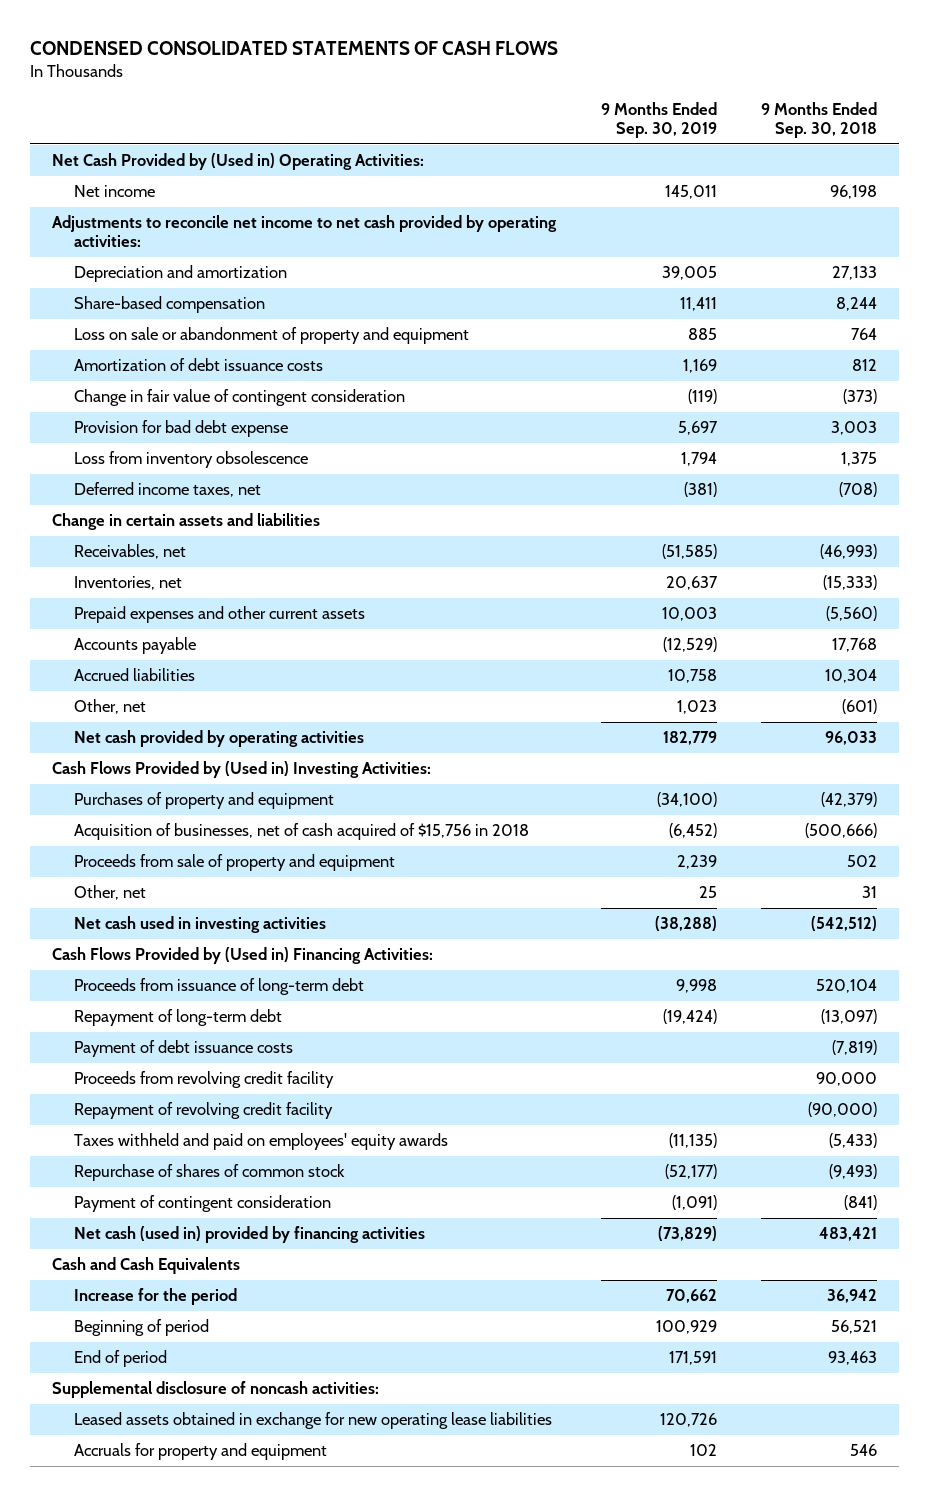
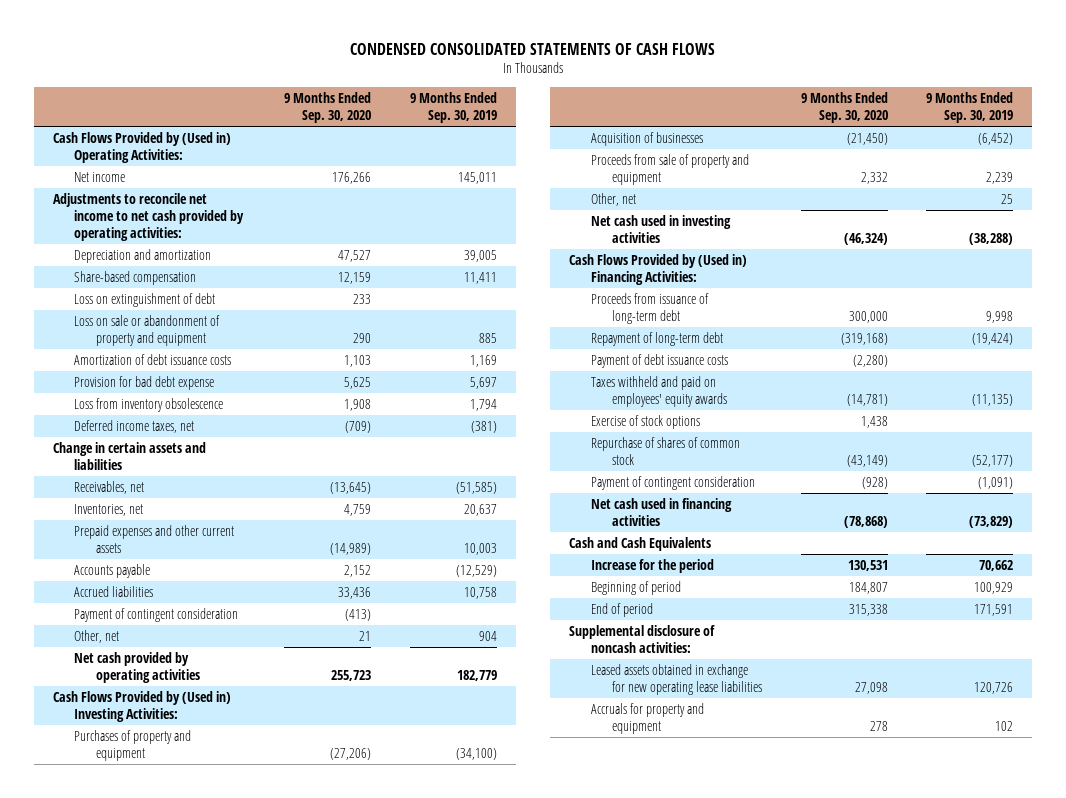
- | 9 Months Ended Sep. 30, 2019 | 9 Months Ended Sep. 30, 2018
+ | 9 Months Ended Sep. 30, 2020 | 9 Months Ended Sep. 30, 2019
- Net Cash Provided by (Used in) Operating Activities:
+ Cash Flows Provided by (Used in) Operating Activities:
+ Loss on extinguishment of debt | 233 |
- Change in fair value of contingent consideration | (119) | (373)
- Other, net | 1,023 | (601)
+ Payment of contingent consideration | (413) |
+ Other, net | 21 | 904
- Acquisition of businesses, net of cash acquired of $15,756 in 2018 | (6,452) | (500,666)
+ Acquisition of businesses | (21,450) | (6,452)
- Proceeds from revolving credit facility | | 90,000
- Repayment of revolving credit facility | | (90,000)
+ Exercise of stock options | 1,438 |
- Net cash (used in) provided by financing activities | (73,829) | 483,421
+ Net cash used in financing activities | (78,868) | (73,829)

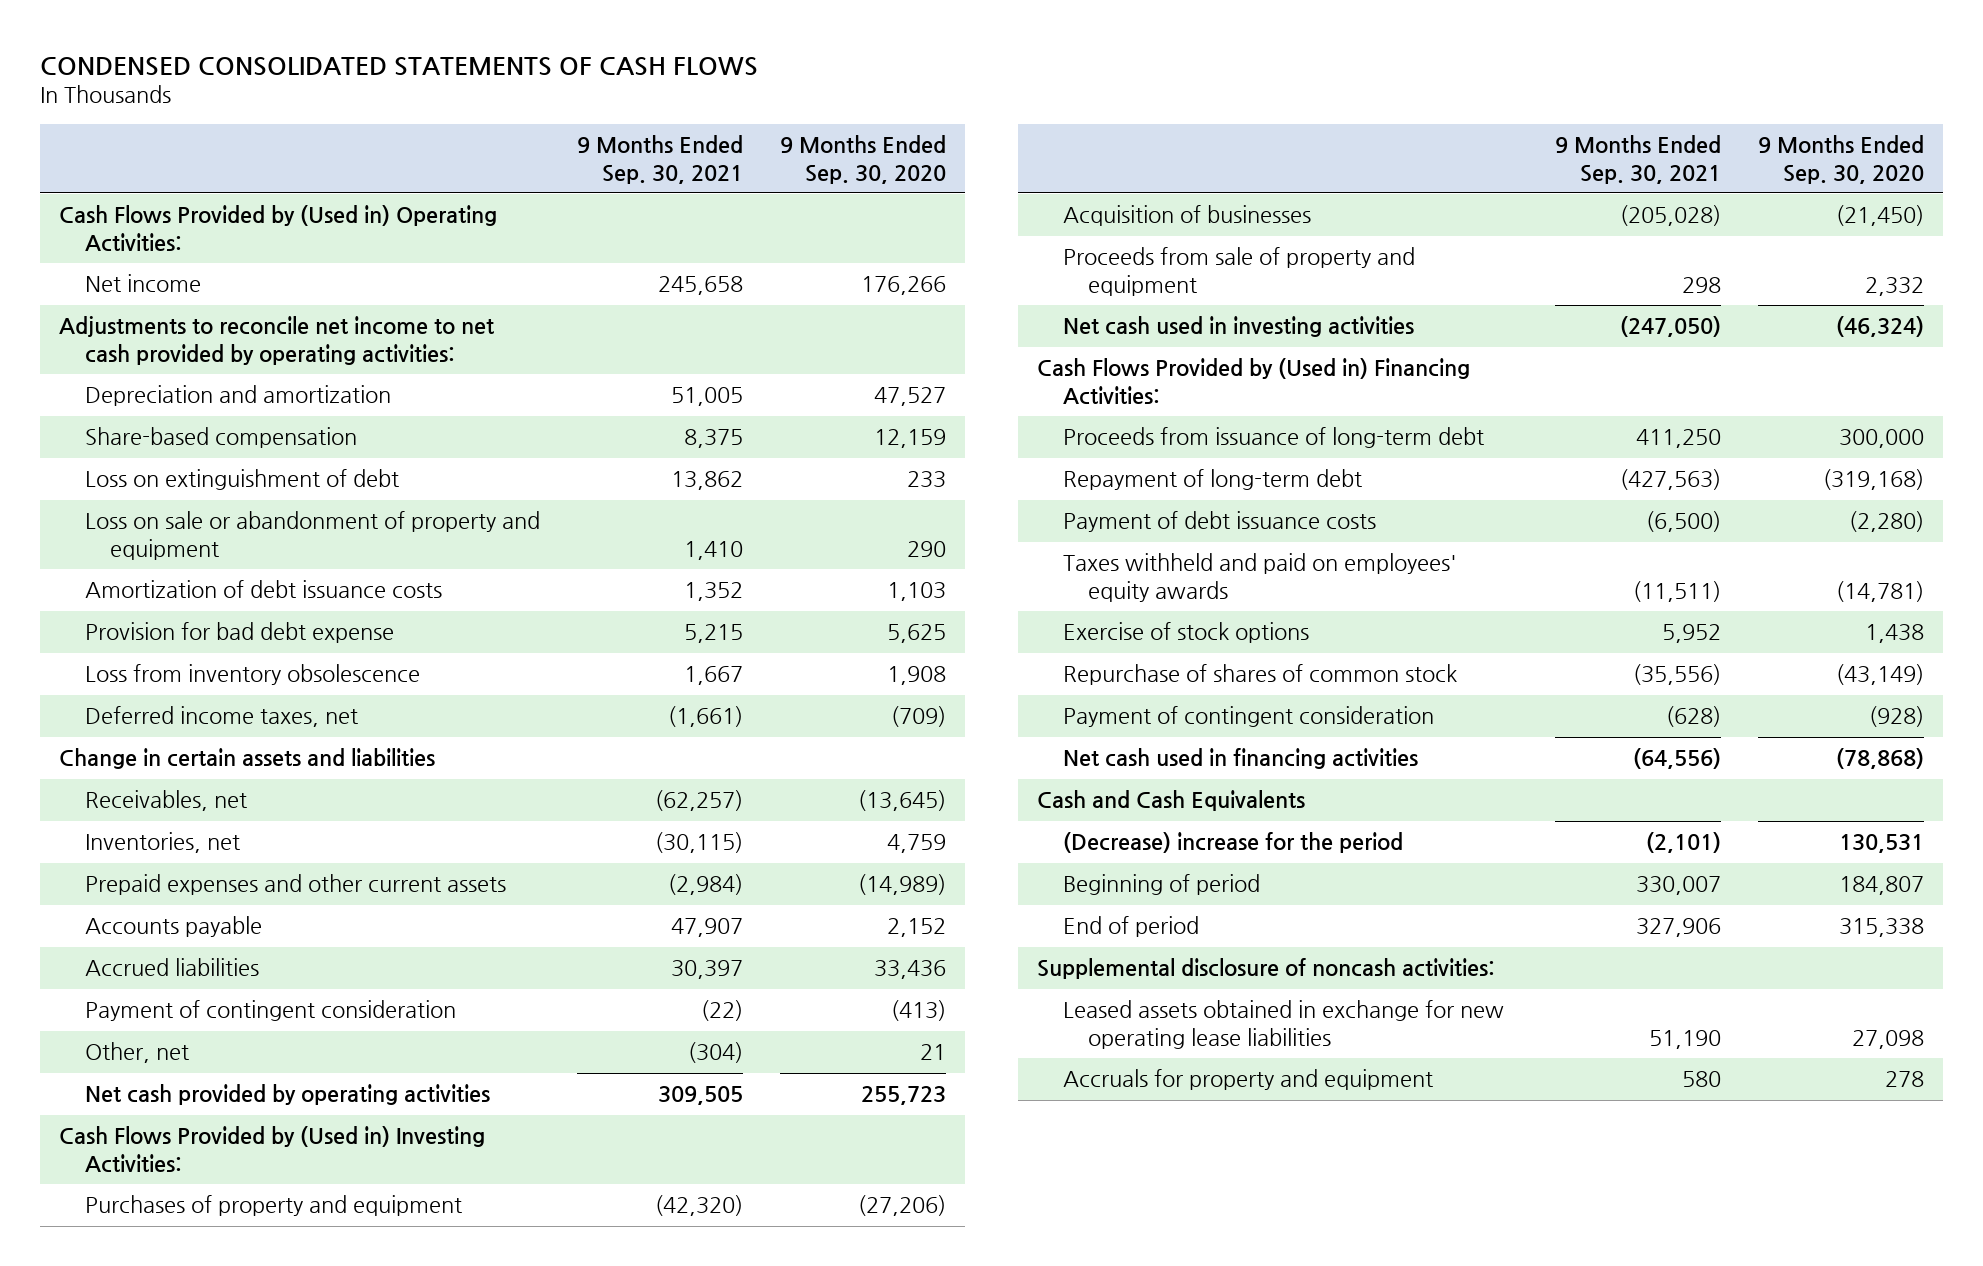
- | 9 Months Ended Sep. 30, 2020 | 9 Months Ended Sep. 30, 2019
+ | 9 Months Ended Sep. 30, 2021 | 9 Months Ended Sep. 30, 2020
- Other, net | | 25
- Increase for the period | 130,531 | 70,662
+ (Decrease) increase for the period | (2,101) | 130,531

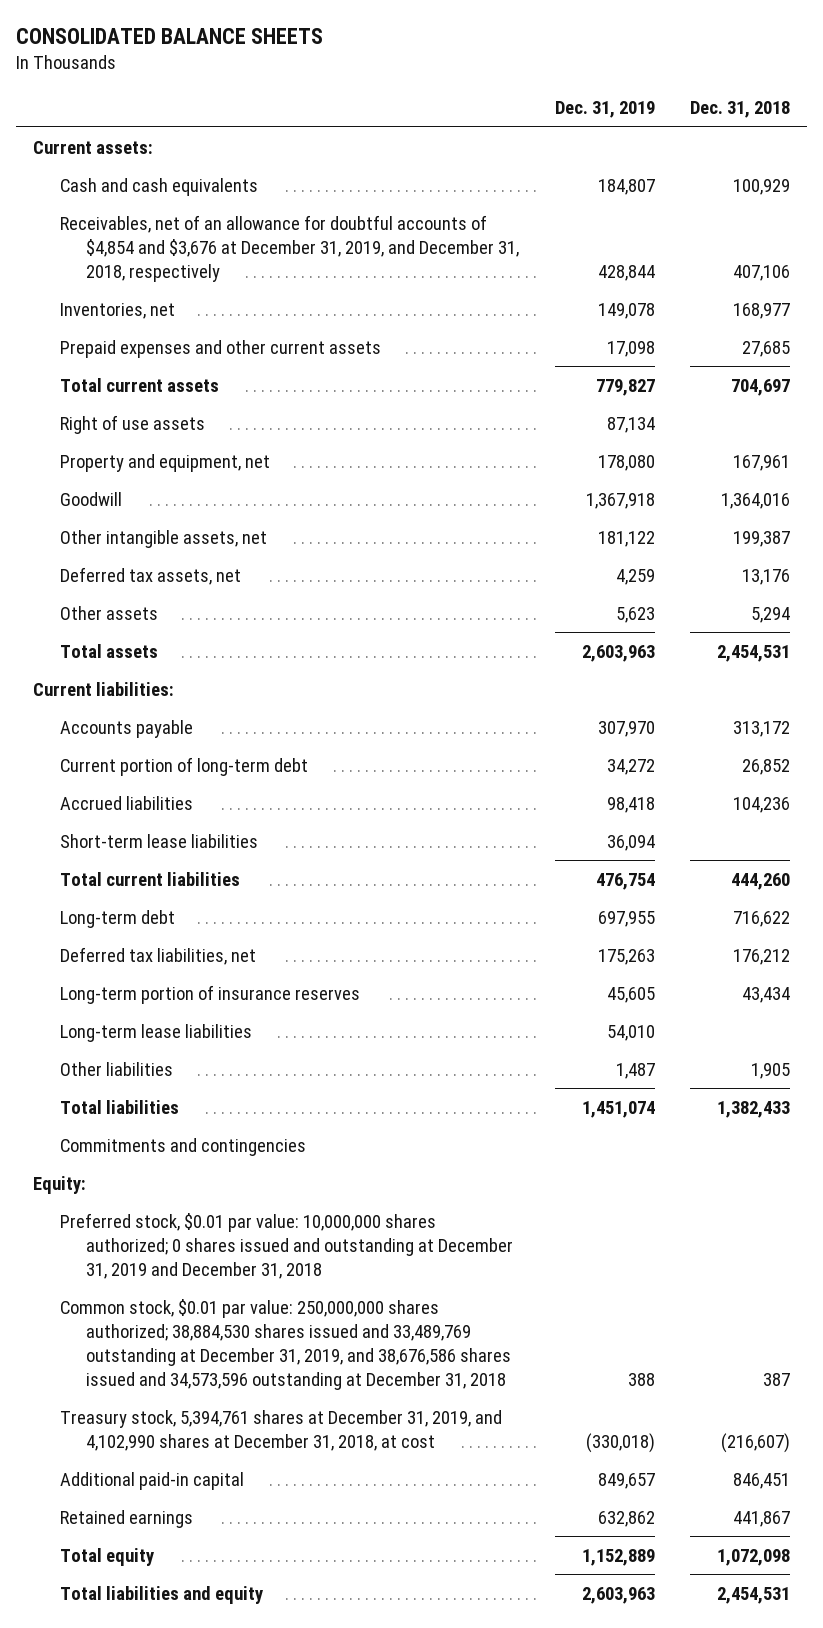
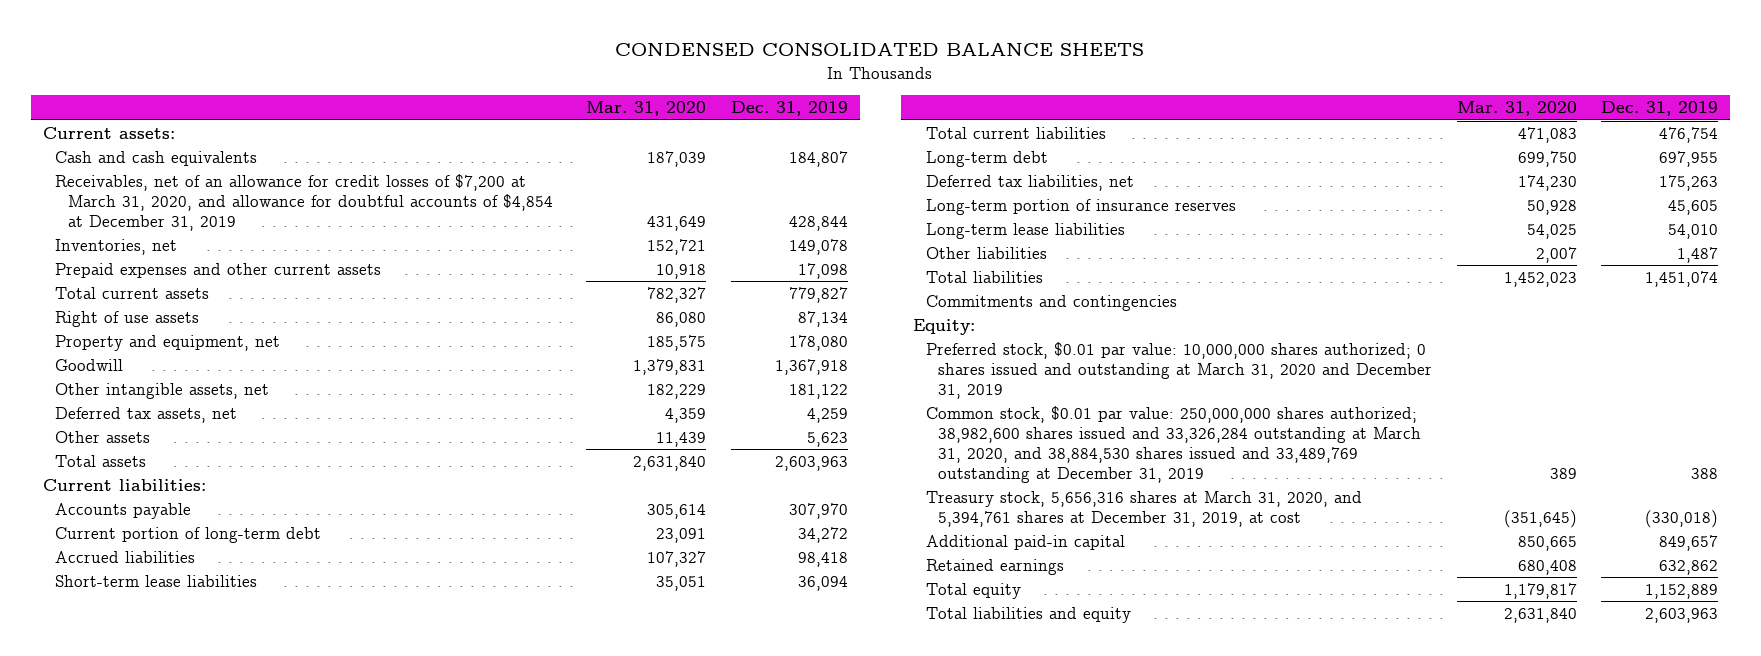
- CONSOLIDATED BALANCE SHEETS
+ CONDENSED CONSOLIDATED BALANCE SHEETS
- | Dec. 31, 2019 | Dec. 31, 2018
+ | Mar. 31, 2020 | Dec. 31, 2019
- Receivables, net of an allowance for doubtful accounts of $4,854 and $3,676 at December 31, 2019, and December 31, 2018, respectively | 428,844 | 407,106
+ Receivables, net of an allowance for credit losses of $7,200 at March 31, 2020, and allowance for doubtful accounts of $4,854 at December 31, 2019 | 431,649 | 428,844
- Preferred stock, $0.01 par value: 10,000,000 shares authorized; 0 shares issued and outstanding at December 31, 2019 and December 31, 2018
- Common stock, $0.01 par value: 250,000,000 shares authorized; 38,884,530 shares issued and 33,489,769 outstanding at December 31, 2019, and 38,676,586 shares issued and 34,573,596 outstanding at December 31, 2018 | 388 | 387
- Treasury stock, 5,394,761 shares at December 31, 2019, and 4,102,990 shares at December 31, 2018, at cost | (330,018) | (216,607)
+ Preferred stock, $0.01 par value: 10,000,000 shares authorized; 0 shares issued and outstanding at March 31, 2020 and December 31, 2019
+ Common stock, $0.01 par value: 250,000,000 shares authorized; 38,982,600 shares issued and 33,326,284 outstanding at March 31, 2020, and 38,884,530 shares issued and 33,489,769 outstanding at December 31, 2019 | 389 | 388
+ Treasury stock, 5,656,316 shares at March 31, 2020, and 5,394,761 shares at December 31, 2019, at cost | (351,645) | (330,018)

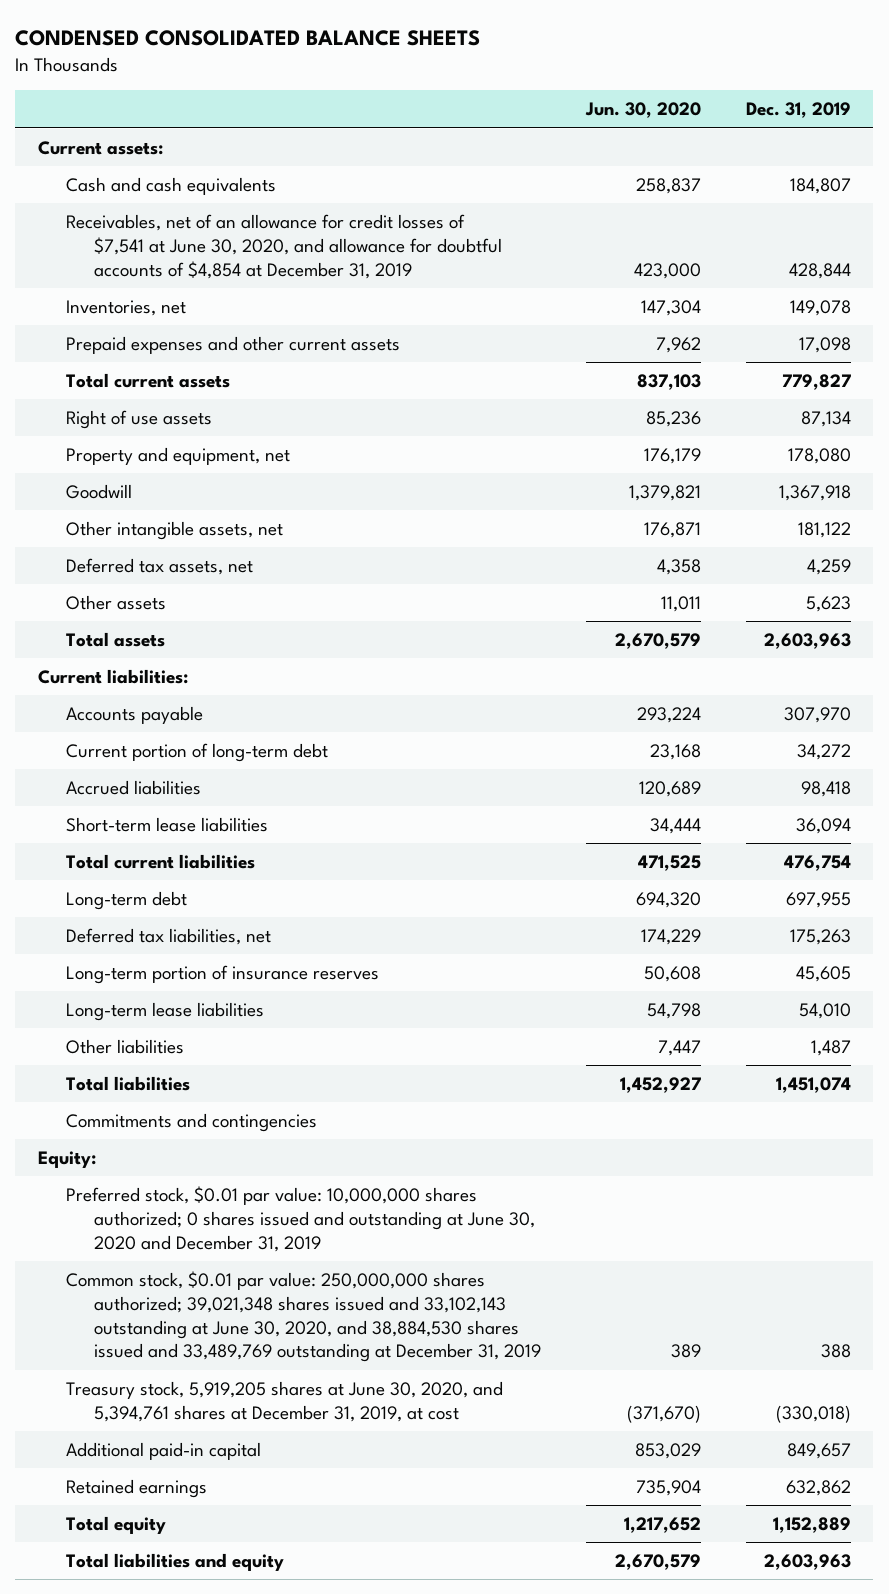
- | Mar. 31, 2020 | Dec. 31, 2019
+ | Jun. 30, 2020 | Dec. 31, 2019
- Receivables, net of an allowance for credit losses of $7,200 at March 31, 2020, and allowance for doubtful accounts of $4,854 at December 31, 2019 | 431,649 | 428,844
+ Receivables, net of an allowance for credit losses of $7,541 at June 30, 2020, and allowance for doubtful accounts of $4,854 at December 31, 2019 | 423,000 | 428,844
- Preferred stock, $0.01 par value: 10,000,000 shares authorized; 0 shares issued and outstanding at March 31, 2020 and December 31, 2019
- Common stock, $0.01 par value: 250,000,000 shares authorized; 38,982,600 shares issued and 33,326,284 outstanding at March 31, 2020, and 38,884,530 shares issued and 33,489,769 outstanding at December 31, 2019 | 389 | 388
- Treasury stock, 5,656,316 shares at March 31, 2020, and 5,394,761 shares at December 31, 2019, at cost | (351,645) | (330,018)
+ Preferred stock, $0.01 par value: 10,000,000 shares authorized; 0 shares issued and outstanding at June 30, 2020 and December 31, 2019
+ Common stock, $0.01 par value: 250,000,000 shares authorized; 39,021,348 shares issued and 33,102,143 outstanding at June 30, 2020, and 38,884,530 shares issued and 33,489,769 outstanding at December 31, 2019 | 389 | 388
+ Treasury stock, 5,919,205 shares at June 30, 2020, and 5,394,761 shares at December 31, 2019, at cost | (371,670) | (330,018)

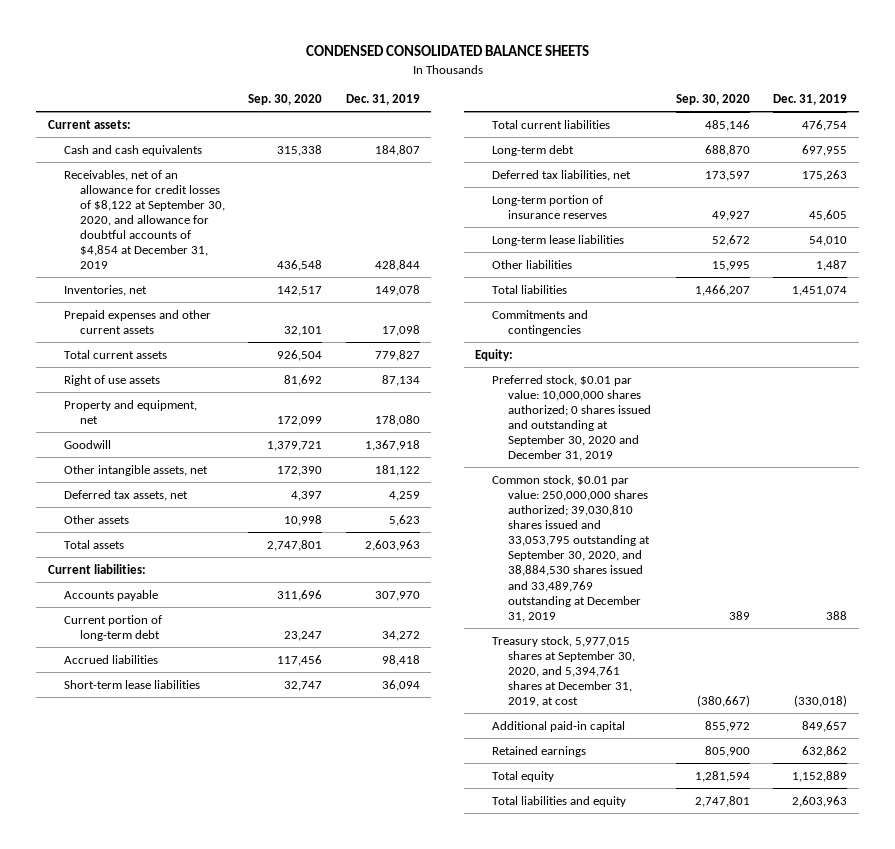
- | Jun. 30, 2020 | Dec. 31, 2019
+ | Sep. 30, 2020 | Dec. 31, 2019
- Receivables, net of an allowance for credit losses of $7,541 at June 30, 2020, and allowance for doubtful accounts of $4,854 at December 31, 2019 | 423,000 | 428,844
+ Receivables, net of an allowance for credit losses of $8,122 at September 30, 2020, and allowance for doubtful accounts of $4,854 at December 31, 2019 | 436,548 | 428,844
- Preferred stock, $0.01 par value: 10,000,000 shares authorized; 0 shares issued and outstanding at June 30, 2020 and December 31, 2019
- Common stock, $0.01 par value: 250,000,000 shares authorized; 39,021,348 shares issued and 33,102,143 outstanding at June 30, 2020, and 38,884,530 shares issued and 33,489,769 outstanding at December 31, 2019 | 389 | 388
- Treasury stock, 5,919,205 shares at June 30, 2020, and 5,394,761 shares at December 31, 2019, at cost | (371,670) | (330,018)
+ Preferred stock, $0.01 par value: 10,000,000 shares authorized; 0 shares issued and outstanding at September 30, 2020 and December 31, 2019
+ Common stock, $0.01 par value: 250,000,000 shares authorized; 39,030,810 shares issued and 33,053,795 outstanding at September 30, 2020, and 38,884,530 shares issued and 33,489,769 outstanding at December 31, 2019 | 389 | 388
+ Treasury stock, 5,977,015 shares at September 30, 2020, and 5,394,761 shares at December 31, 2019, at cost | (380,667) | (330,018)

